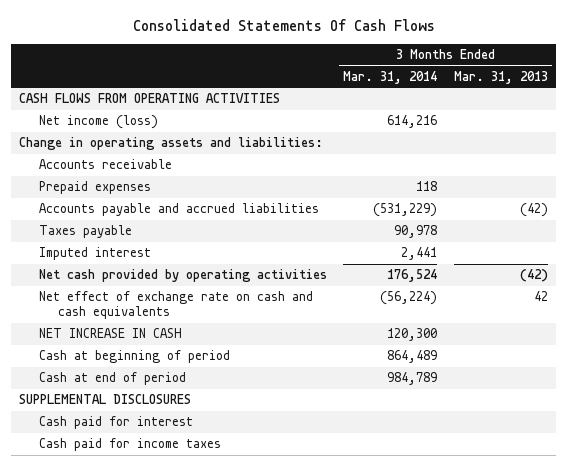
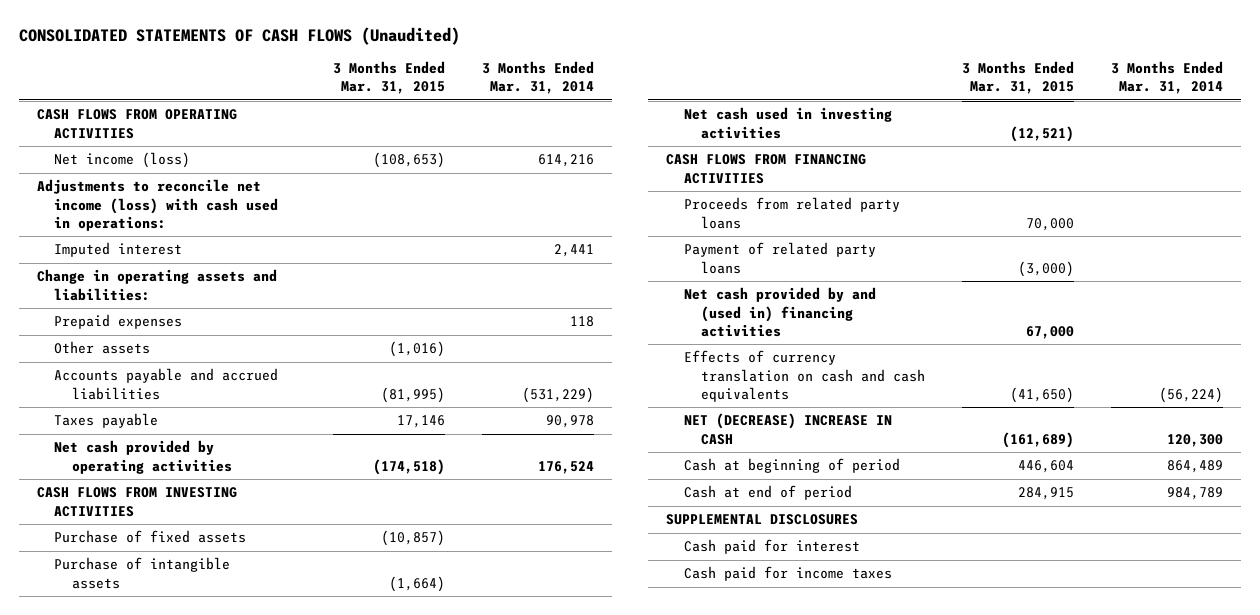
- Consolidated Statements Of Cash Flows
+ CONSOLIDATED STATEMENTS OF CASH FLOWS (Unaudited)
- | 3 Months Ended Mar. 31, 2014 | 3 Months Ended Mar. 31, 2013
+ | 3 Months Ended Mar. 31, 2015 | 3 Months Ended Mar. 31, 2014
+ Adjustments to reconcile net income (loss) with cash used in operations:
moved up: Imputed interest | | 2,441
- Accounts receivable
+ Other assets | (1,016) |
- Net effect of exchange rate on cash and cash equivalents | (56,224) | 42
- NET INCREASE IN CASH | 120,300 |
+ CASH FLOWS FROM INVESTING ACTIVITIES
+ Purchase of fixed assets | (10,857) |
+ Purchase of intangible assets | (1,664) |
+ Net cash used in investing activities | (12,521) |
+ CASH FLOWS FROM FINANCING ACTIVITIES
+ Proceeds from related party loans | 70,000 |
+ Payment of related party loans | (3,000) |
+ Net cash provided by and (used in) financing activities | 67,000 |
+ Effects of currency translation on cash and cash equivalents | (41,650) | (56,224)
+ NET (DECREASE) INCREASE IN CASH | (161,689) | 120,300

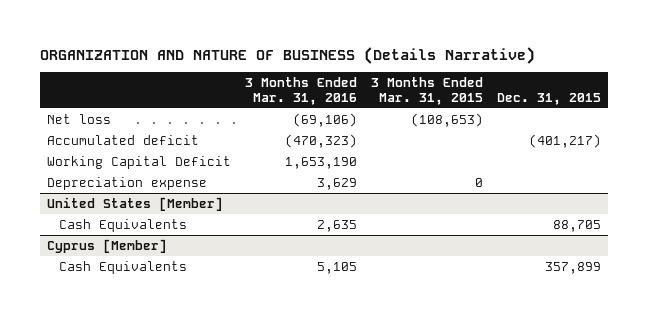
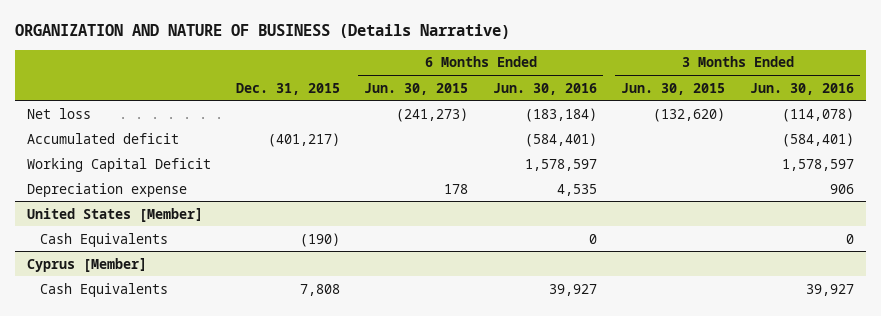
- | 3 Months Ended Mar. 31, 2016 | 3 Months Ended Mar. 31, 2015 | Dec. 31, 2015
+ | Dec. 31, 2015 | 6 Months Ended Jun. 30, 2015 | 6 Months Ended Jun. 30, 2016 | 3 Months Ended Jun. 30, 2015 | 3 Months Ended Jun. 30, 2016
@ United States [Member]
- Cash Equivalents | 2,635 | | 88,705
+ Cash Equivalents | (190) | | 0 | | 0
@ Cyprus [Member]
- Cash Equivalents | 5,105 | | 357,899
+ Cash Equivalents | 7,808 | | 39,927 | | 39,927

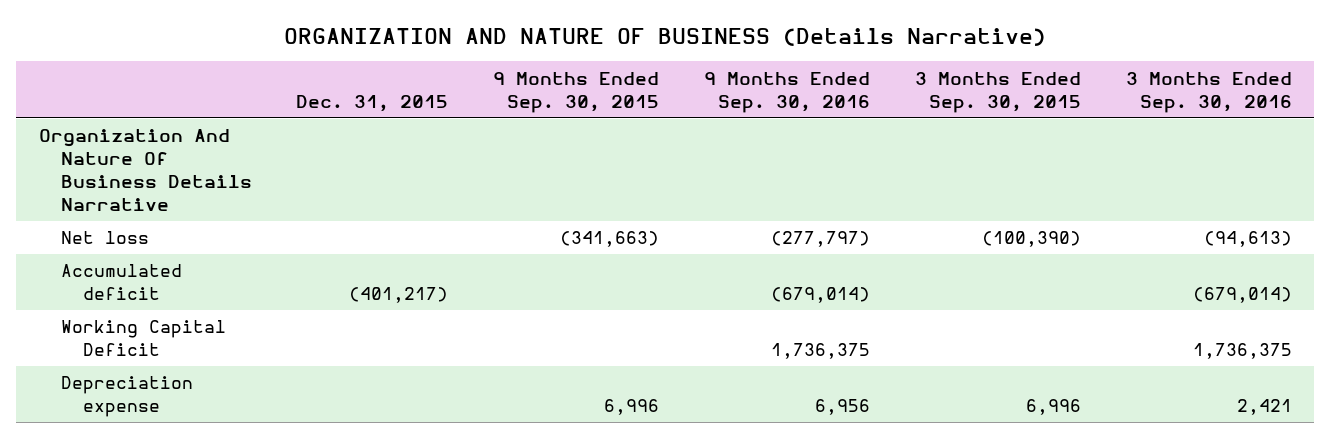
- | Dec. 31, 2015 | 6 Months Ended Jun. 30, 2015 | 6 Months Ended Jun. 30, 2016 | 3 Months Ended Jun. 30, 2015 | 3 Months Ended Jun. 30, 2016
+ | Dec. 31, 2015 | 9 Months Ended Sep. 30, 2015 | 9 Months Ended Sep. 30, 2016 | 3 Months Ended Sep. 30, 2015 | 3 Months Ended Sep. 30, 2016
+ Organization And Nature Of Business Details Narrative
- United States [Member]
- Cash Equivalents | (190) | | 0 | | 0
- Cyprus [Member]
- Cash Equivalents | 7,808 | | 39,927 | | 39,927

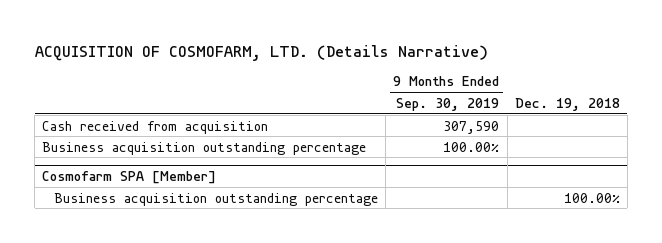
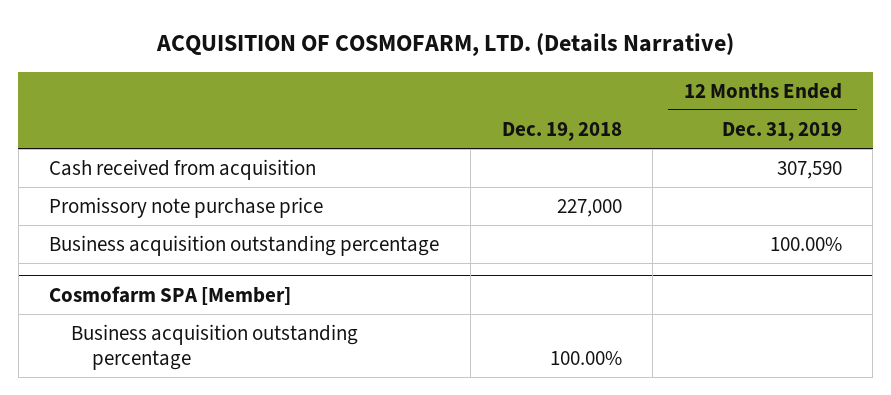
- | 9 Months Ended Sep. 30, 2019 | Dec. 19, 2018
+ | Dec. 19, 2018 | 12 Months Ended Dec. 31, 2019
+ Promissory note purchase price | 227,000 |

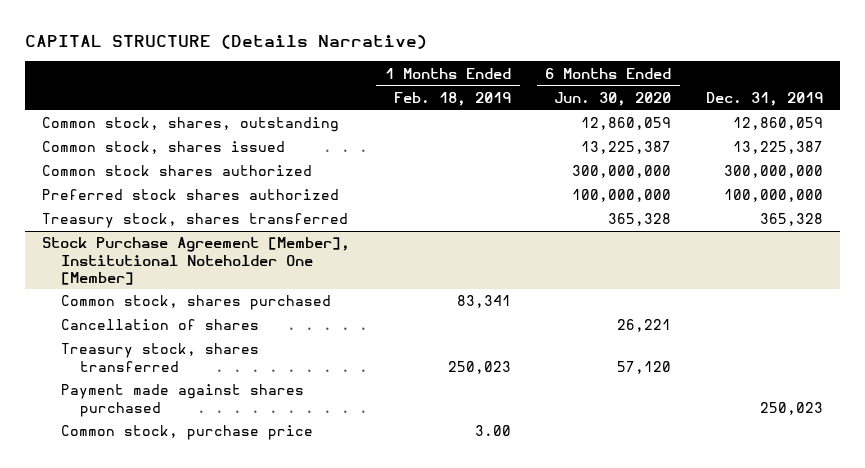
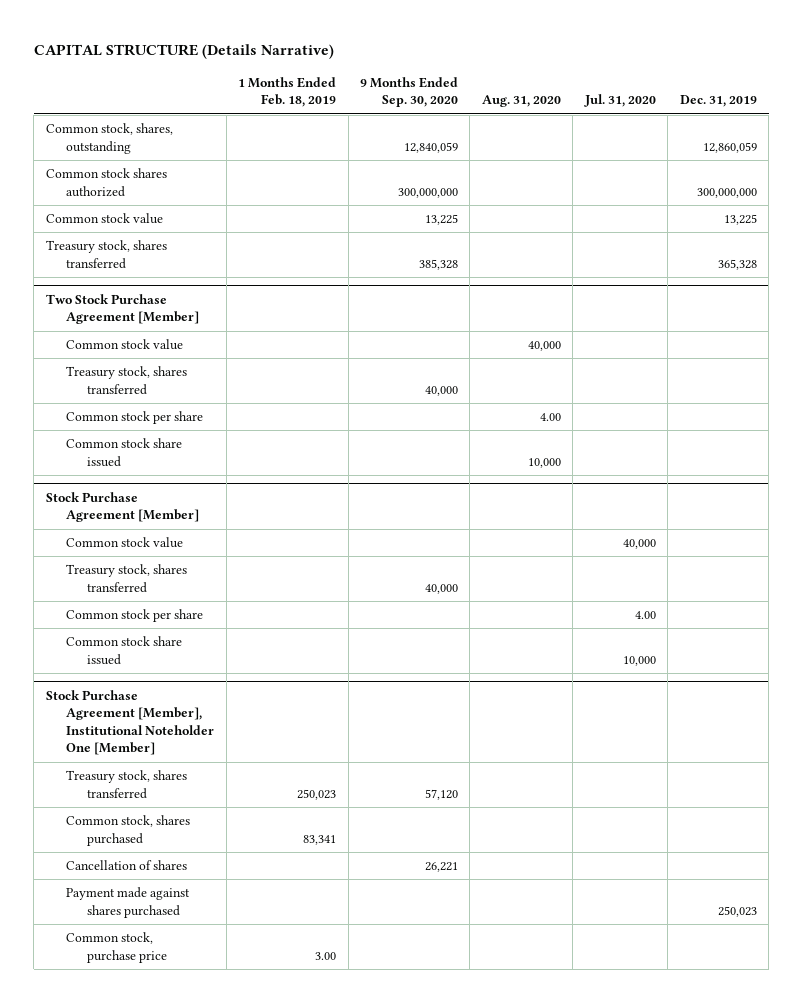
- | 1 Months Ended Feb. 18, 2019 | 6 Months Ended Jun. 30, 2020 | Dec. 31, 2019
+ | 1 Months Ended Feb. 18, 2019 | 9 Months Ended Sep. 30, 2020 | Aug. 31, 2020 | Jul. 31, 2020 | Dec. 31, 2019
- Common stock, shares issued | | 13,225,387 | 13,225,387
- Preferred stock shares authorized | | 100,000,000 | 100,000,000
+ Common stock value | | 13,225 | | | 13,225
+ Two Stock Purchase Agreement [Member]
+ Common stock value | | | 40,000 | |
+ Treasury stock, shares transferred | | 40,000 | | |
+ Common stock per share | | | 4.00 | |
+ Common stock share issued | | | 10,000 | |
+ Stock Purchase Agreement [Member]
+ Common stock value | | | | 40,000 |
+ Treasury stock, shares transferred | | 40,000 | | |
+ Common stock per share | | | | 4.00 |
+ Common stock share issued | | | | 10,000 |
@ Stock Purchase Agreement [Member], Institutional Noteholder One [Member]
moved up: Treasury stock, shares transferred | 250,023 | 57,120 | | |

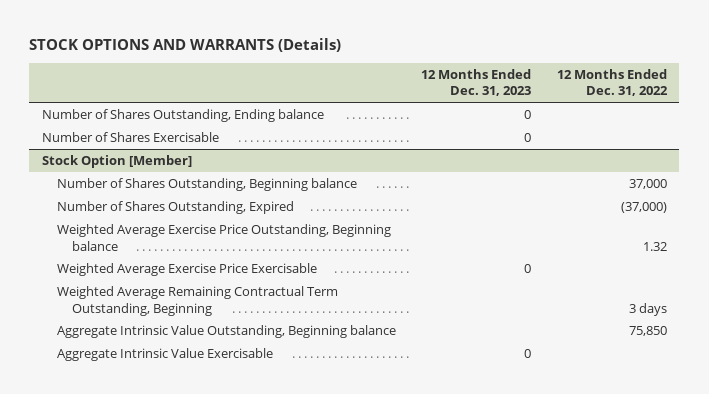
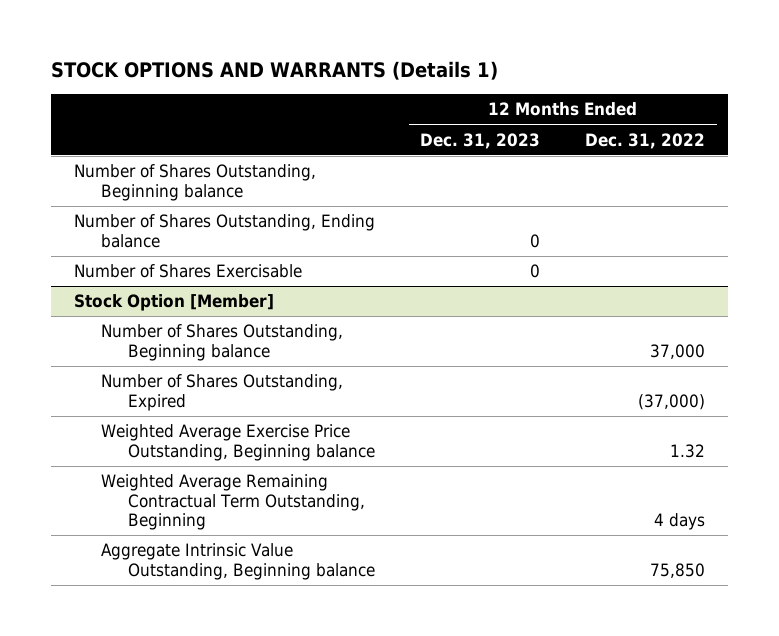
- STOCK OPTIONS AND WARRANTS (Details)
+ STOCK OPTIONS AND WARRANTS (Details 1)
+ Number of Shares Outstanding, Beginning balance
@ Stock Option [Member]
- Weighted Average Exercise Price Exercisable | 0 |
- Weighted Average Remaining Contractual Term Outstanding, Beginning | | 3 days
+ Weighted Average Remaining Contractual Term Outstanding, Beginning | | 4 days
- Aggregate Intrinsic Value Exercisable | 0 |

